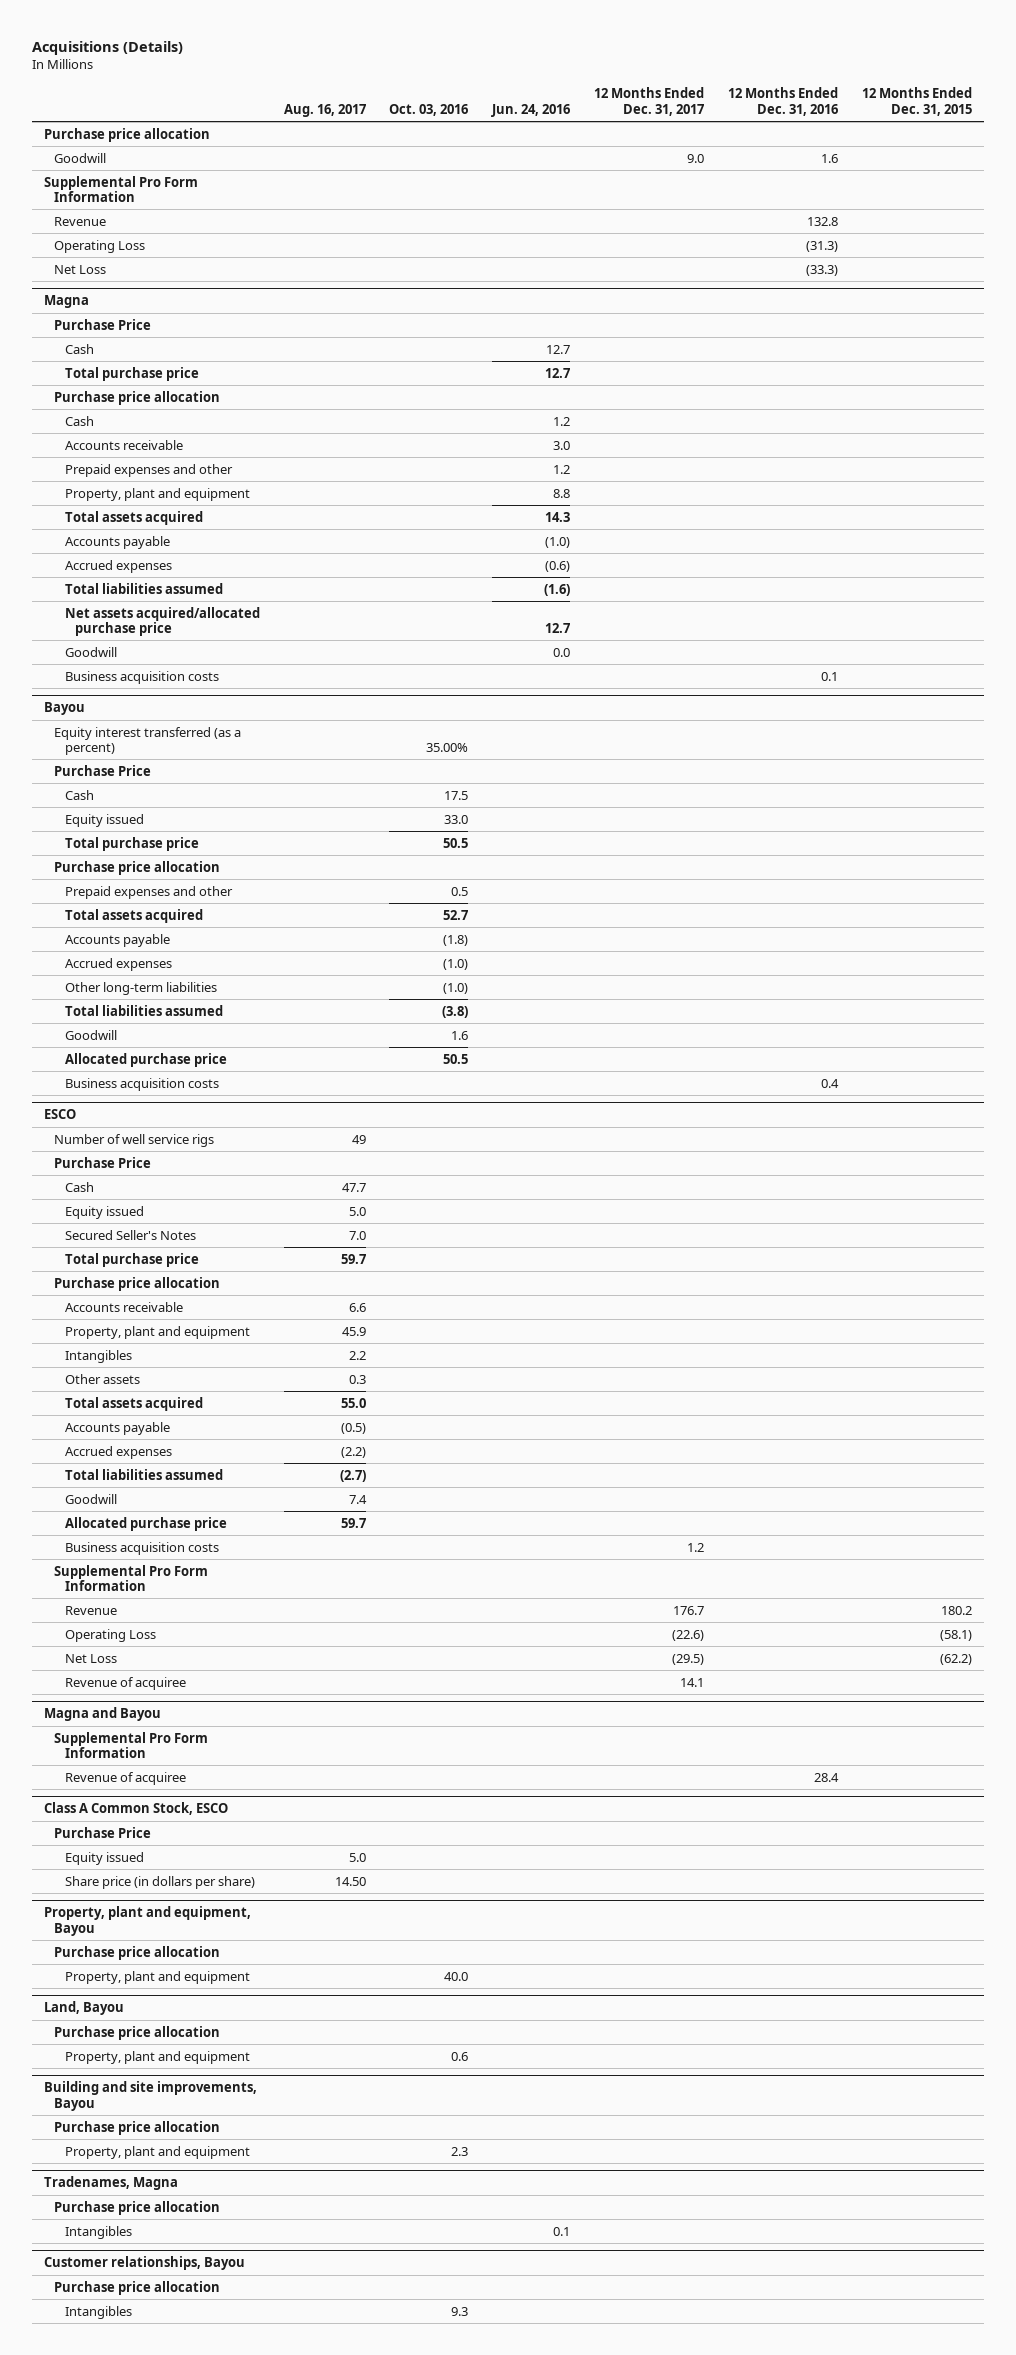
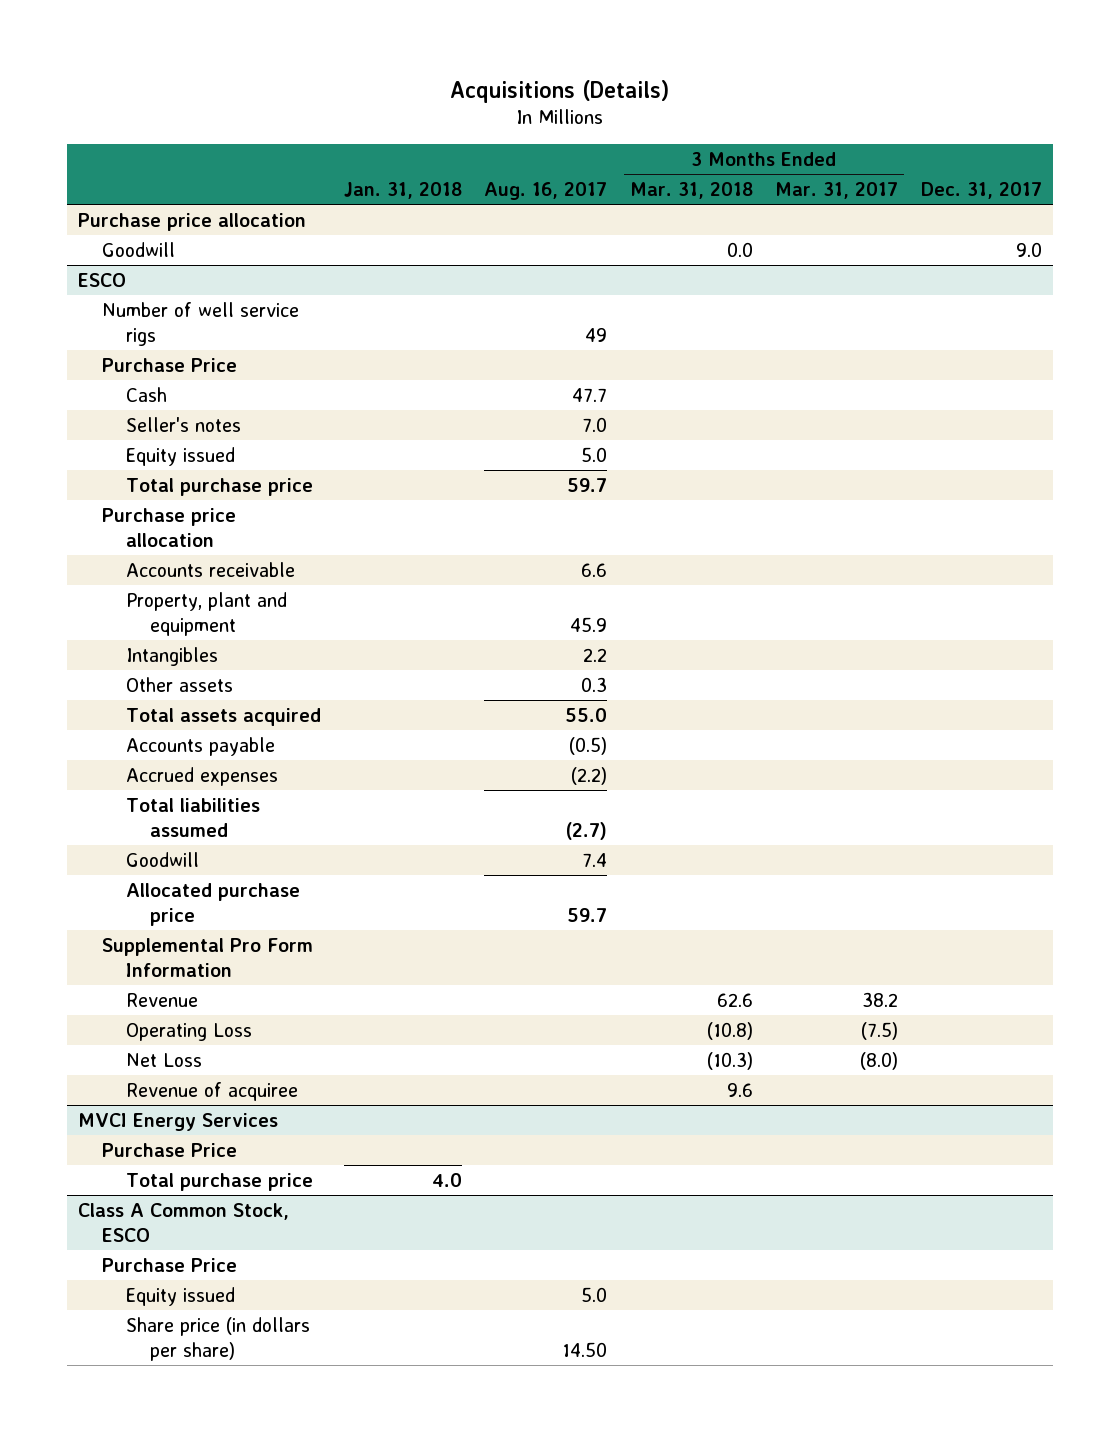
- | Aug. 16, 2017 | Oct. 03, 2016 | Jun. 24, 2016 | 12 Months Ended Dec. 31, 2017 | 12 Months Ended Dec. 31, 2016 | 12 Months Ended Dec. 31, 2015
+ | Jan. 31, 2018 | Aug. 16, 2017 | 3 Months Ended Mar. 31, 2018 | 3 Months Ended Mar. 31, 2017 | Dec. 31, 2017
- Supplemental Pro Form Information
- Revenue | | | | | 132.8 |
- Operating Loss | | | | | (31.3) |
- Net Loss | | | | | (33.3) |
- Magna
- Purchase Price
- Cash | | | 12.7 | | |
- Total purchase price | | | 12.7 | | |
- Purchase price allocation
- Cash | | | 1.2 | | |
- Accounts receivable | | | 3.0 | | |
- Prepaid expenses and other | | | 1.2 | | |
- Property, plant and equipment | | | 8.8 | | |
- Total assets acquired | | | 14.3 | | |
- Accounts payable | | | (1.0) | | |
- Accrued expenses | | | (0.6) | | |
- Total liabilities assumed | | | (1.6) | | |
- Net assets acquired/allocated purchase price | | | 12.7 | | |
- Goodwill | | | 0.0 | | |
- Business acquisition costs | | | | | 0.1 |
- Bayou
- Equity interest transferred (as a percent) | | 35.00% | | | |
- Purchase Price
- Cash | | 17.5 | | | |
- Equity issued | | 33.0 | | | |
- Total purchase price | | 50.5 | | | |
- Purchase price allocation
- Prepaid expenses and other | | 0.5 | | | |
- Total assets acquired | | 52.7 | | | |
- Accounts payable | | (1.8) | | | |
- Accrued expenses | | (1.0) | | | |
- Other long-term liabilities | | (1.0) | | | |
- Total liabilities assumed | | (3.8) | | | |
- Goodwill | | 1.6 | | | |
- Allocated purchase price | | 50.5 | | | |
- Business acquisition costs | | | | | 0.4 |
@ ESCO
+ Seller's notes | | 7.0 | | |
- Secured Seller's Notes | 7.0 | | | | |
- Business acquisition costs | | | | 1.2 | |
- Magna and Bayou
- Supplemental Pro Form Information
- Revenue of acquiree | | | | | 28.4 |
+ MVCI Energy Services
+ Purchase Price
+ Total purchase price | 4.0 | | | |
- Property, plant and equipment, Bayou
- Purchase price allocation
- Property, plant and equipment | | 40.0 | | | |
- Land, Bayou
- Purchase price allocation
- Property, plant and equipment | | 0.6 | | | |
- Building and site improvements, Bayou
- Purchase price allocation
- Property, plant and equipment | | 2.3 | | | |
- Tradenames, Magna
- Purchase price allocation
- Intangibles | | | 0.1 | | |
- Customer relationships, Bayou
- Purchase price allocation
- Intangibles | | 9.3 | | | |

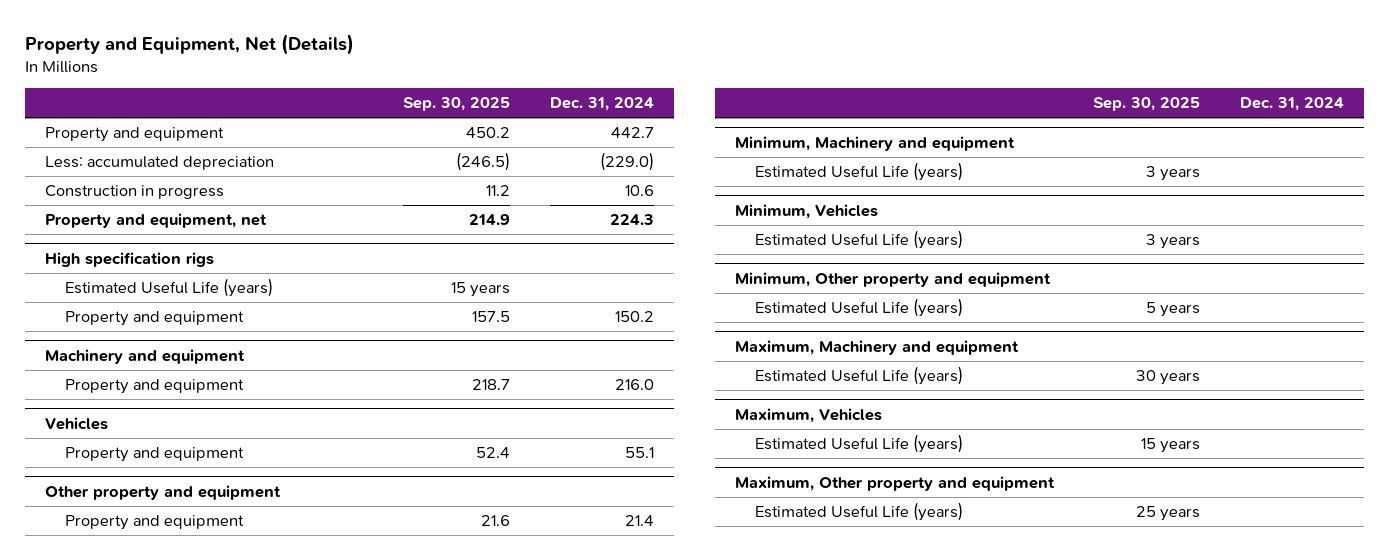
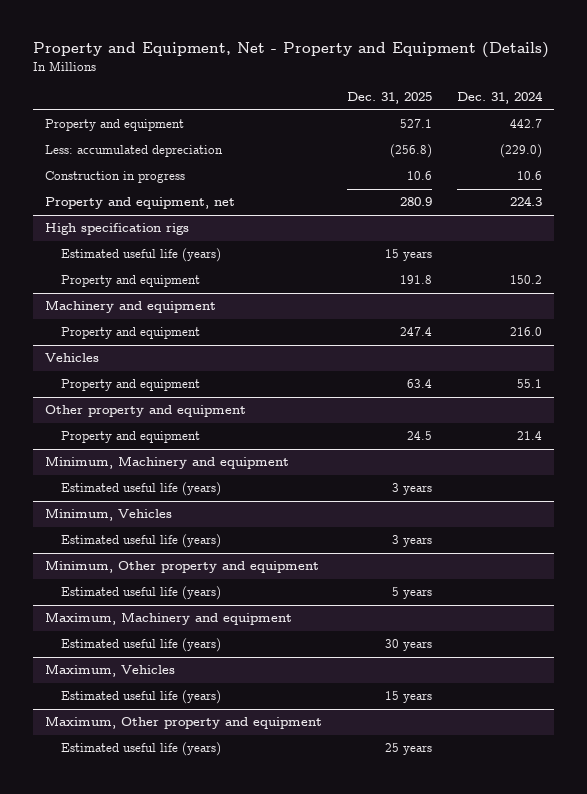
- Property and Equipment, Net (Details)
+ Property and Equipment, Net - Property and Equipment (Details)
- | Sep. 30, 2025 | Dec. 31, 2024
+ | Dec. 31, 2025 | Dec. 31, 2024
@ High specification rigs
- Estimated Useful Life (years) | 15 years |
+ Estimated useful life (years) | 15 years |
@ Minimum, Machinery and equipment
- Estimated Useful Life (years) | 3 years |
+ Estimated useful life (years) | 3 years |
@ Minimum, Vehicles
- Estimated Useful Life (years) | 3 years |
+ Estimated useful life (years) | 3 years |
@ Minimum, Other property and equipment
- Estimated Useful Life (years) | 5 years |
+ Estimated useful life (years) | 5 years |
@ Maximum, Machinery and equipment
- Estimated Useful Life (years) | 30 years |
+ Estimated useful life (years) | 30 years |
@ Maximum, Vehicles
- Estimated Useful Life (years) | 15 years |
+ Estimated useful life (years) | 15 years |
@ Maximum, Other property and equipment
- Estimated Useful Life (years) | 25 years |
+ Estimated useful life (years) | 25 years |

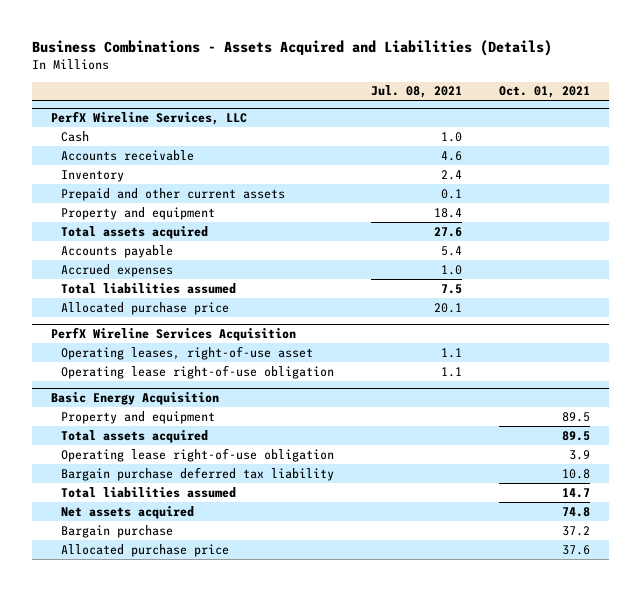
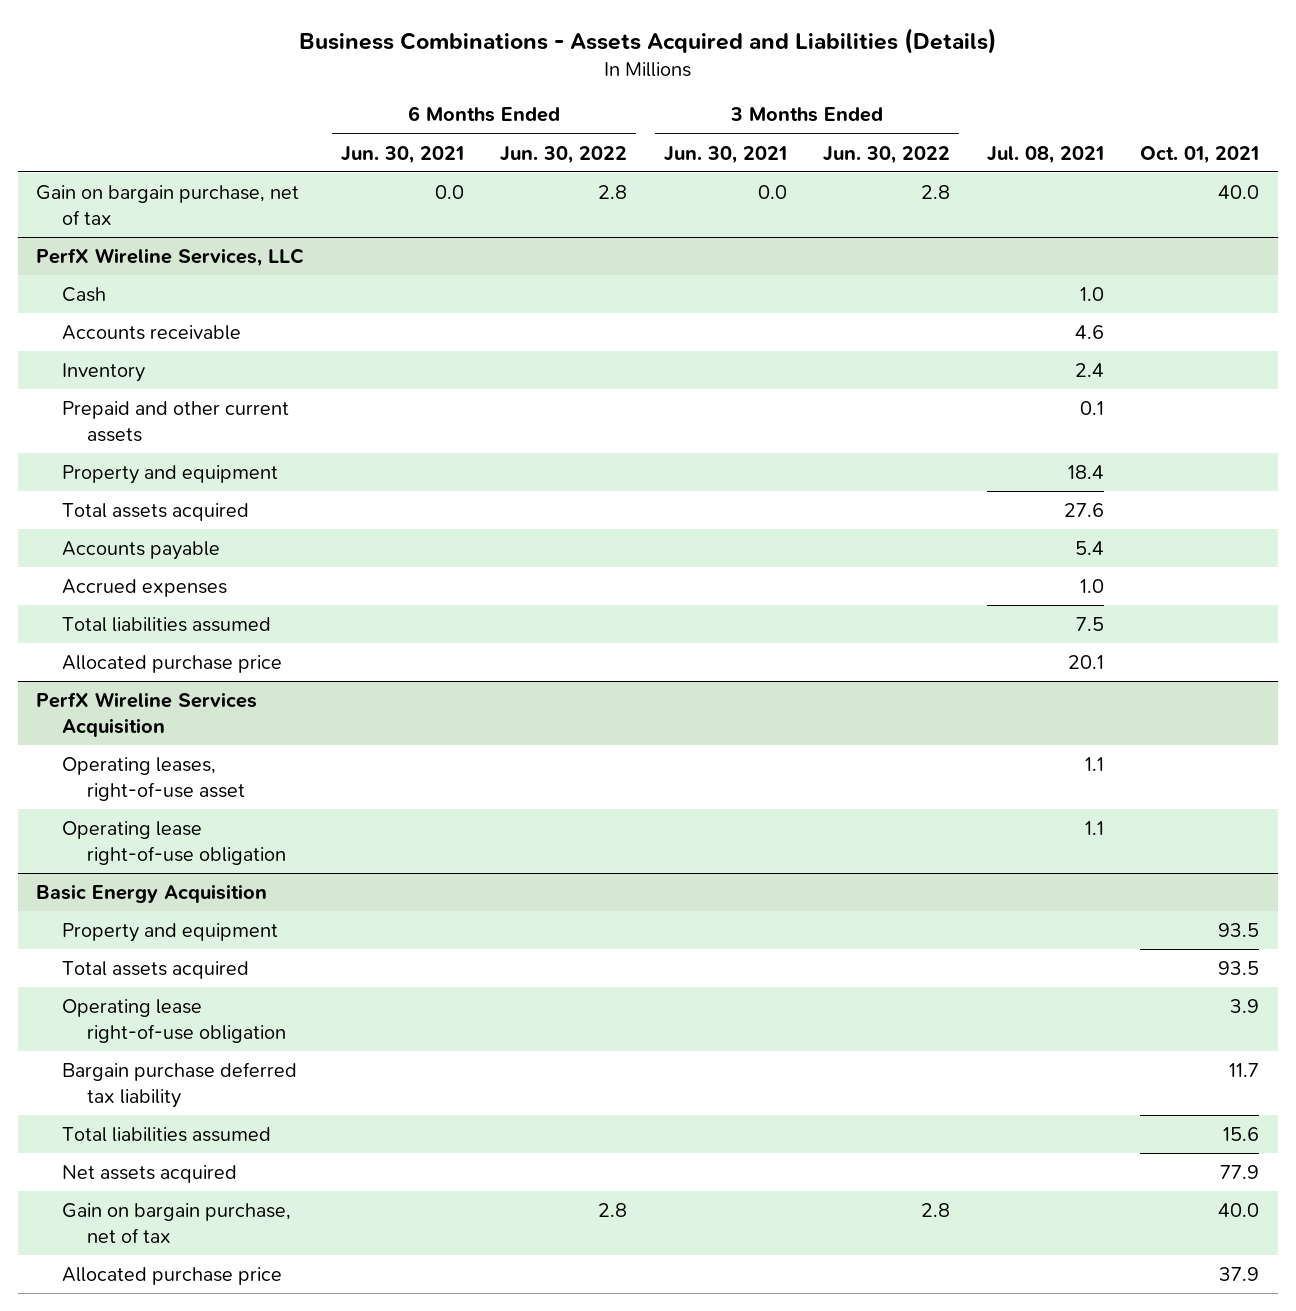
- | Jul. 08, 2021 | Oct. 01, 2021
+ | 6 Months Ended Jun. 30, 2021 | 6 Months Ended Jun. 30, 2022 | 3 Months Ended Jun. 30, 2021 | 3 Months Ended Jun. 30, 2022 | Jul. 08, 2021 | Oct. 01, 2021
+ Gain on bargain purchase, net of tax | 0.0 | 2.8 | 0.0 | 2.8 | | 40.0
@ Basic Energy Acquisition
- Property and equipment | | 89.5
- Total assets acquired | | 89.5
+ Property and equipment | | | | | | 93.5
+ Total assets acquired | | | | | | 93.5
- Bargain purchase deferred tax liability | | 10.8
- Total liabilities assumed | | 14.7
- Net assets acquired | | 74.8
- Bargain purchase | | 37.2
- Allocated purchase price | | 37.6
+ Bargain purchase deferred tax liability | | | | | | 11.7
+ Total liabilities assumed | | | | | | 15.6
+ Net assets acquired | | | | | | 77.9
+ Gain on bargain purchase, net of tax | | 2.8 | | 2.8 | | 40.0
+ Allocated purchase price | | | | | | 37.9

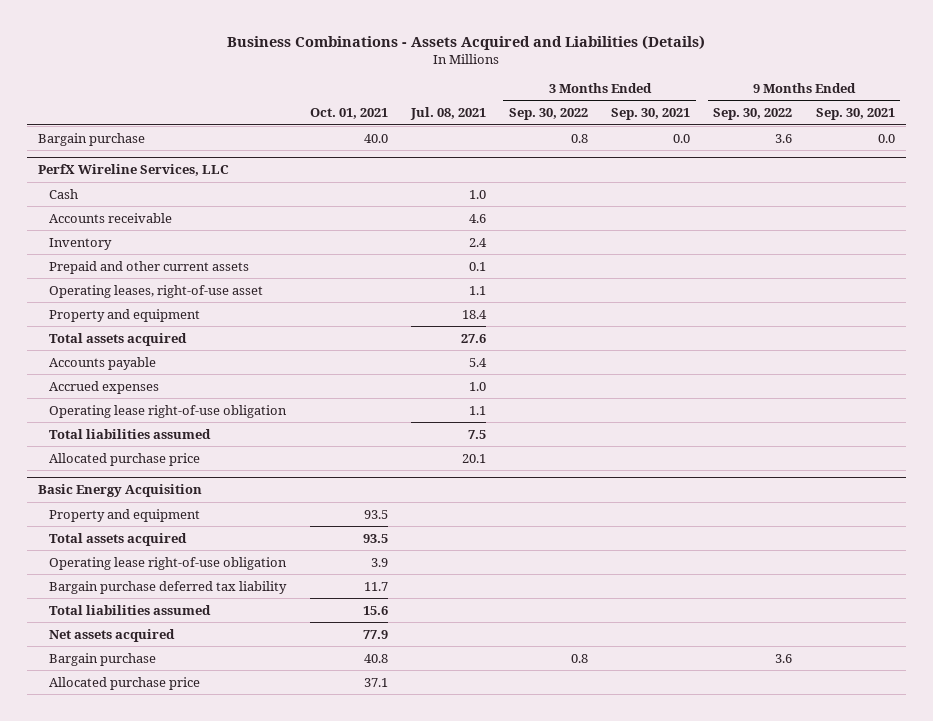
- | 6 Months Ended Jun. 30, 2021 | 6 Months Ended Jun. 30, 2022 | 3 Months Ended Jun. 30, 2021 | 3 Months Ended Jun. 30, 2022 | Jul. 08, 2021 | Oct. 01, 2021
+ | Oct. 01, 2021 | Jul. 08, 2021 | 3 Months Ended Sep. 30, 2022 | 3 Months Ended Sep. 30, 2021 | 9 Months Ended Sep. 30, 2022 | 9 Months Ended Sep. 30, 2021
- Gain on bargain purchase, net of tax | 0.0 | 2.8 | 0.0 | 2.8 | | 40.0
+ Bargain purchase | 40.0 | | 0.8 | 0.0 | 3.6 | 0.0
@ PerfX Wireline Services, LLC
+ Operating leases, right-of-use asset | | 1.1 | | | |
+ Operating lease right-of-use obligation | | 1.1 | | | |
- PerfX Wireline Services Acquisition
- Operating leases, right-of-use asset | | | | | 1.1 |
- Operating lease right-of-use obligation | | | | | 1.1 |
@ Basic Energy Acquisition
- Gain on bargain purchase, net of tax | | 2.8 | | 2.8 | | 40.0
- Allocated purchase price | | | | | | 37.9
+ Bargain purchase | 40.8 | | 0.8 | | 3.6 |
+ Allocated purchase price | 37.1 | | | | |

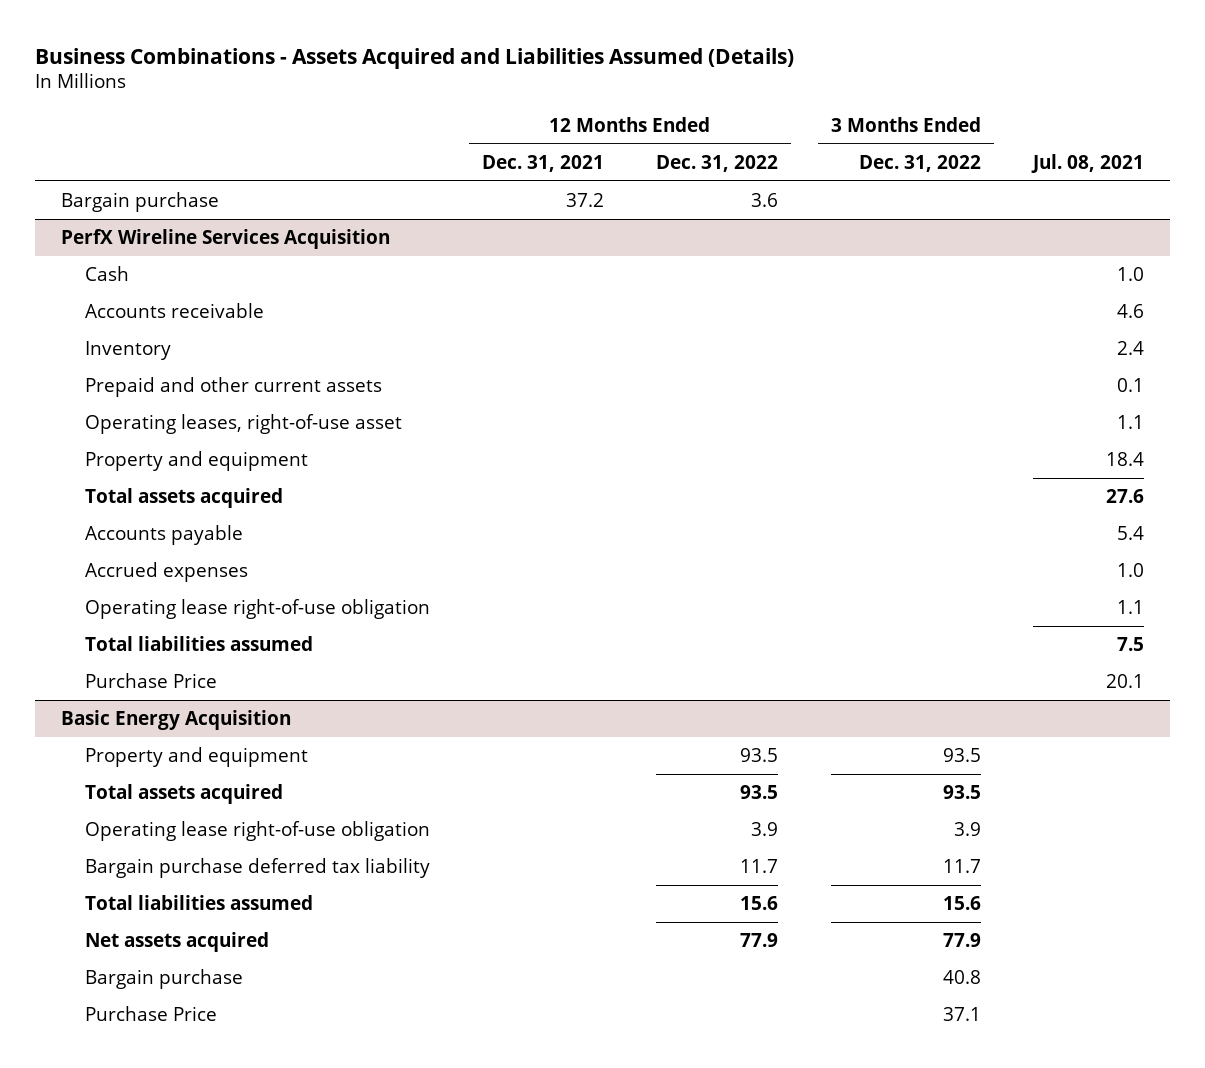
- Business Combinations - Assets Acquired and Liabilities (Details)
+ Business Combinations - Assets Acquired and Liabilities Assumed (Details)
- | Oct. 01, 2021 | Jul. 08, 2021 | 3 Months Ended Sep. 30, 2022 | 3 Months Ended Sep. 30, 2021 | 9 Months Ended Sep. 30, 2022 | 9 Months Ended Sep. 30, 2021
+ | 12 Months Ended Dec. 31, 2021 | 12 Months Ended Dec. 31, 2022 | 3 Months Ended Dec. 31, 2022 | Jul. 08, 2021
- PerfX Wireline Services, LLC
+ PerfX Wireline Services Acquisition
- Allocated purchase price | | 20.1 | | | |
+ Purchase Price | | | | 20.1
@ Basic Energy Acquisition
- Allocated purchase price | 37.1 | | | | |
+ Purchase Price | | | 37.1 |

